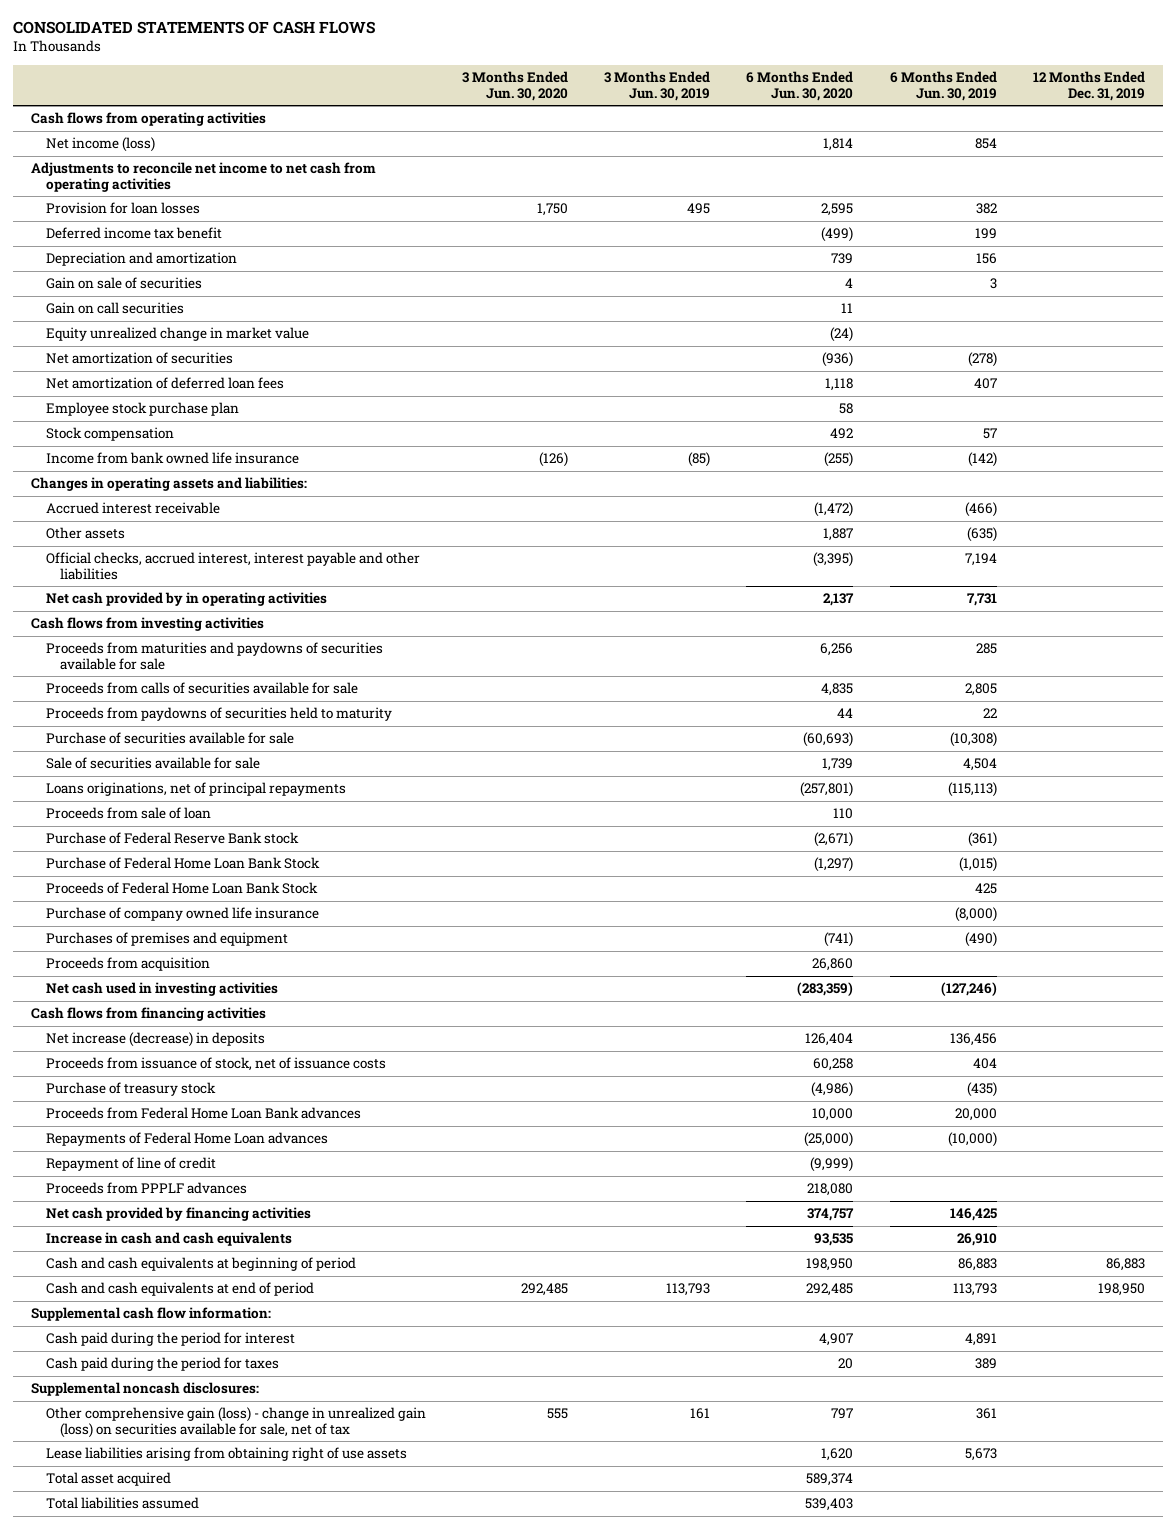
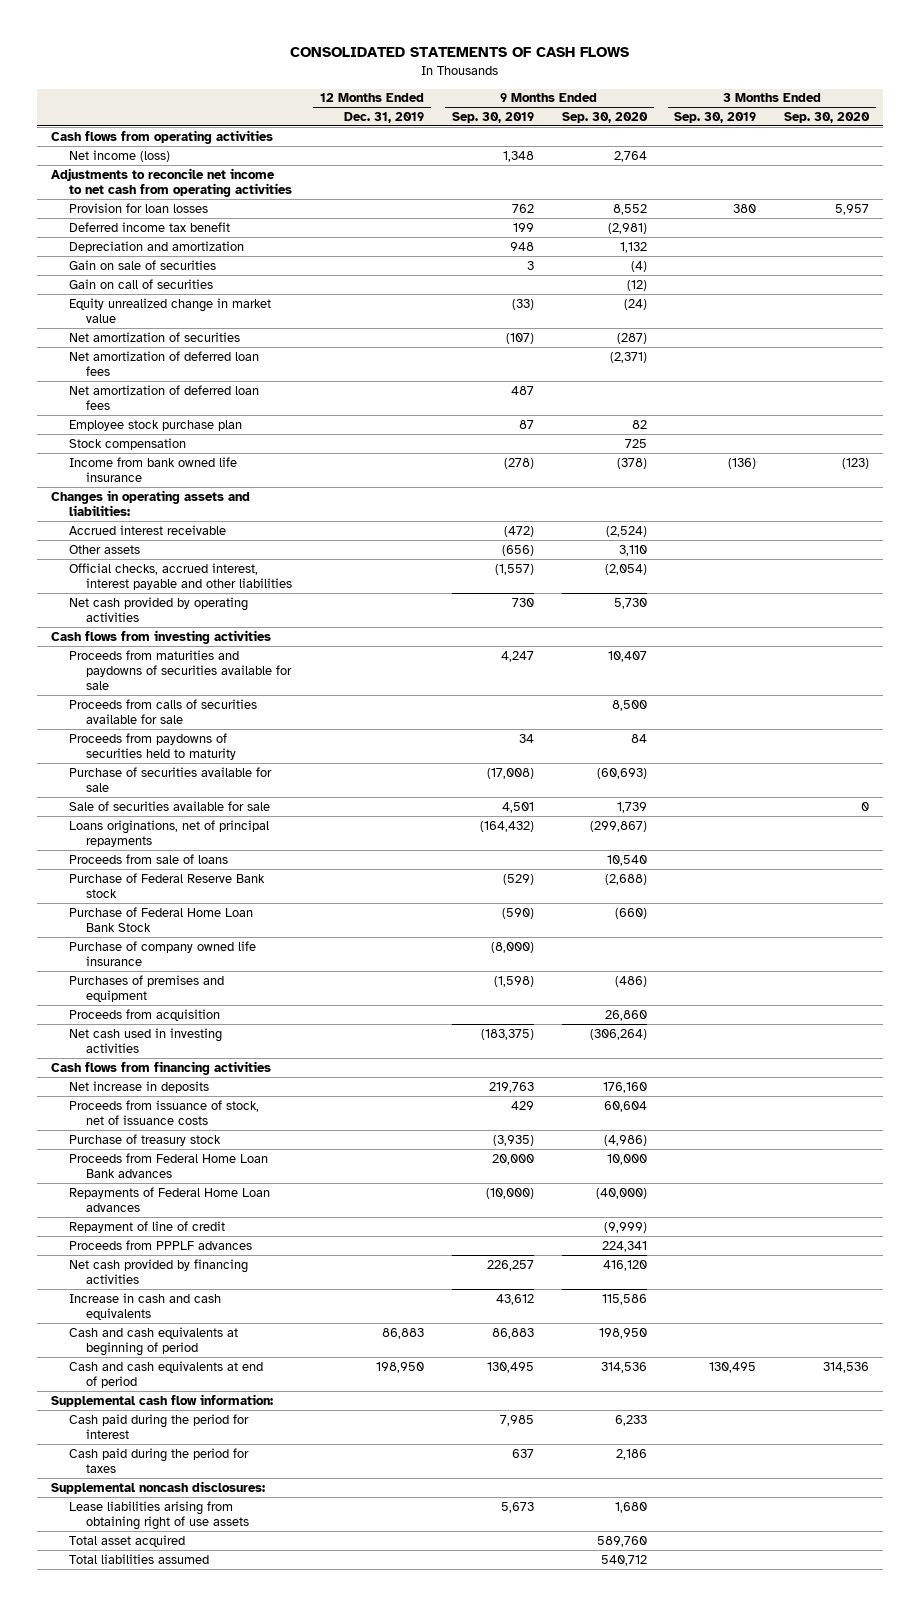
- | 3 Months Ended Jun. 30, 2020 | 3 Months Ended Jun. 30, 2019 | 6 Months Ended Jun. 30, 2020 | 6 Months Ended Jun. 30, 2019 | 12 Months Ended Dec. 31, 2019
+ | 12 Months Ended Dec. 31, 2019 | 9 Months Ended Sep. 30, 2019 | 9 Months Ended Sep. 30, 2020 | 3 Months Ended Sep. 30, 2019 | 3 Months Ended Sep. 30, 2020
- Gain on call securities | | | 11 | |
+ Gain on call of securities | | | (12) | |
+ Net amortization of deferred loan fees | | 487 | | |
- Net cash provided by in operating activities | | | 2,137 | 7,731 |
+ Net cash provided by operating activities | | 730 | 5,730 | |
- Proceeds from sale of loan | | | 110 | |
+ Proceeds from sale of loans | | | 10,540 | |
- Proceeds of Federal Home Loan Bank Stock | | | | 425 |
- Net increase (decrease) in deposits | | | 126,404 | 136,456 |
+ Net increase in deposits | | 219,763 | 176,160 | |
- Other comprehensive gain (loss) - change in unrealized gain (loss) on securities available for sale, net of tax | 555 | 161 | 797 | 361 |

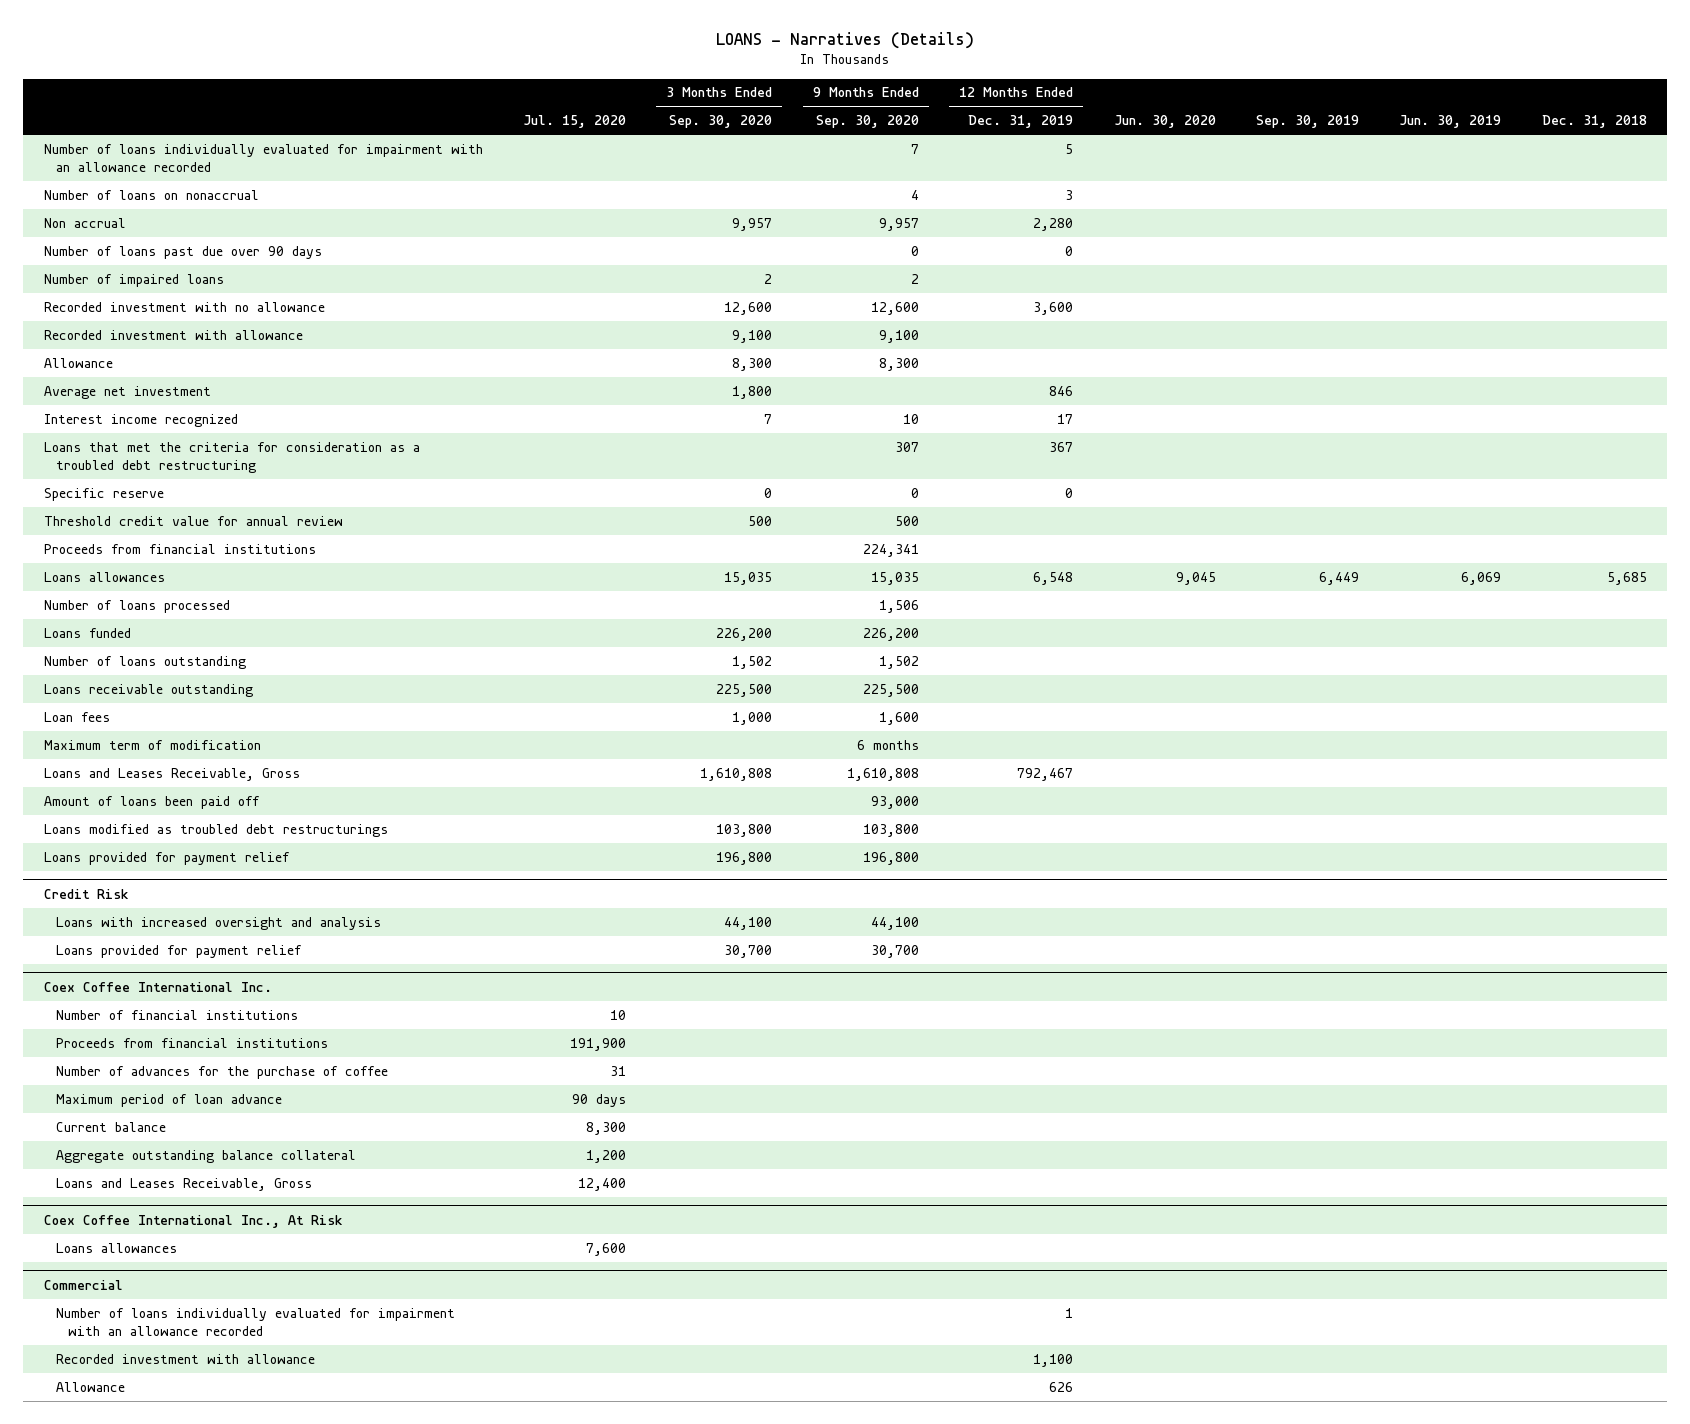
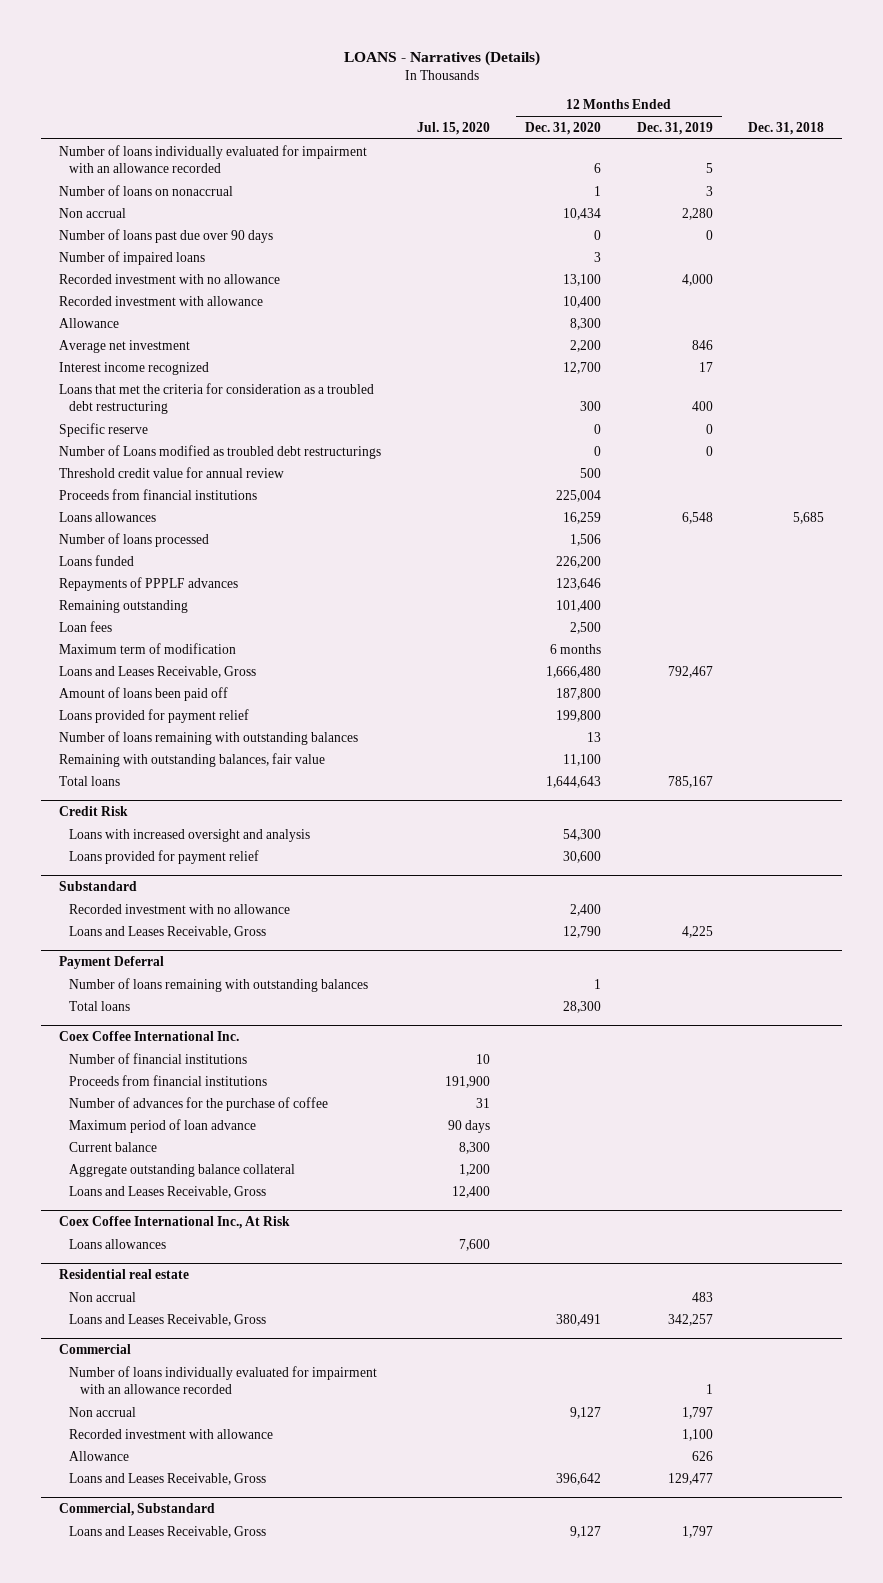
- | Jul. 15, 2020 | 3 Months Ended Sep. 30, 2020 | 9 Months Ended Sep. 30, 2020 | 12 Months Ended Dec. 31, 2019 | Jun. 30, 2020 | Sep. 30, 2019 | Jun. 30, 2019 | Dec. 31, 2018
+ | Jul. 15, 2020 | 12 Months Ended Dec. 31, 2020 | 12 Months Ended Dec. 31, 2019 | Dec. 31, 2018
- Recorded investment with no allowance | | 12,600 | 12,600 | 3,600 | | | |
+ Recorded investment with no allowance | | 13,100 | 4,000 |
- Loans that met the criteria for consideration as a troubled debt restructuring | | | 307 | 367 | | | |
+ Loans that met the criteria for consideration as a troubled debt restructuring | | 300 | 400 |
+ Number of Loans modified as troubled debt restructurings | | 0 | 0 |
- Number of loans outstanding | | 1,502 | 1,502 | | | | |
- Loans receivable outstanding | | 225,500 | 225,500 | | | | |
+ Repayments of PPPLF advances | | 123,646 | |
+ Remaining outstanding | | 101,400 | |
- Loans modified as troubled debt restructurings | | 103,800 | 103,800 | | | | |
+ Number of loans remaining with outstanding balances | | 13 | |
+ Remaining with outstanding balances, fair value | | 11,100 | |
+ Total loans | | 1,644,643 | 785,167 |
+ Substandard
+ Recorded investment with no allowance | | 2,400 | |
+ Loans and Leases Receivable, Gross | | 12,790 | 4,225 |
+ Payment Deferral
+ Number of loans remaining with outstanding balances | | 1 | |
+ Total loans | | 28,300 | |
+ Residential real estate
+ Non accrual | | | 483 |
+ Loans and Leases Receivable, Gross | | 380,491 | 342,257 |
@ Commercial
+ Non accrual | | 9,127 | 1,797 |
+ Loans and Leases Receivable, Gross | | 396,642 | 129,477 |
+ Commercial, Substandard
+ Loans and Leases Receivable, Gross | | 9,127 | 1,797 |

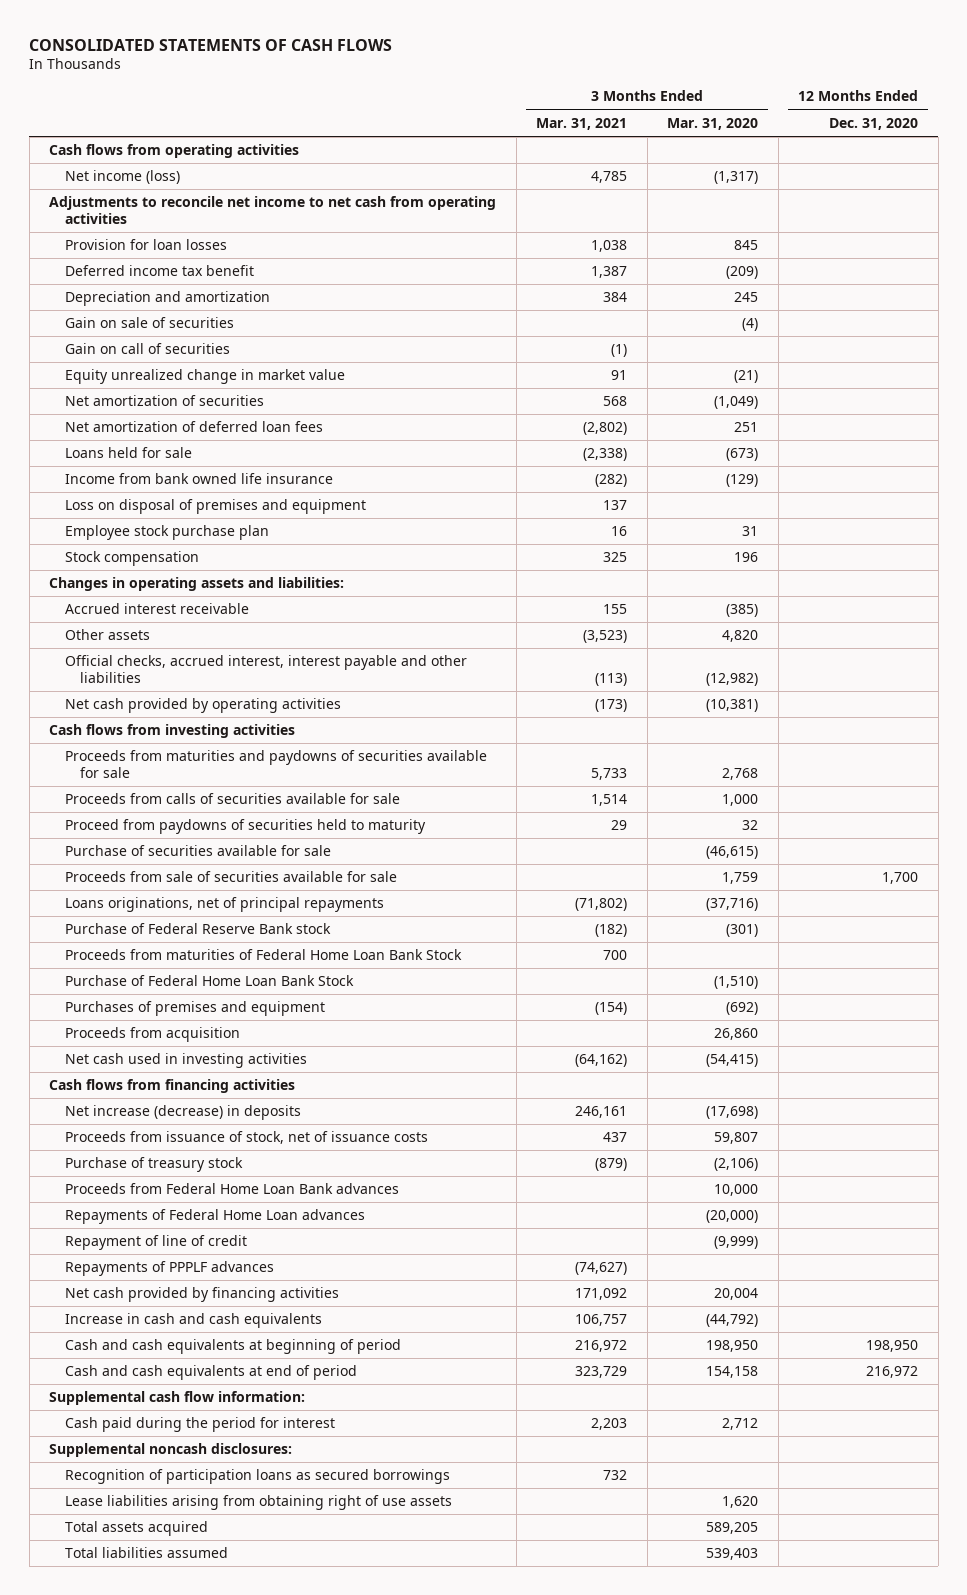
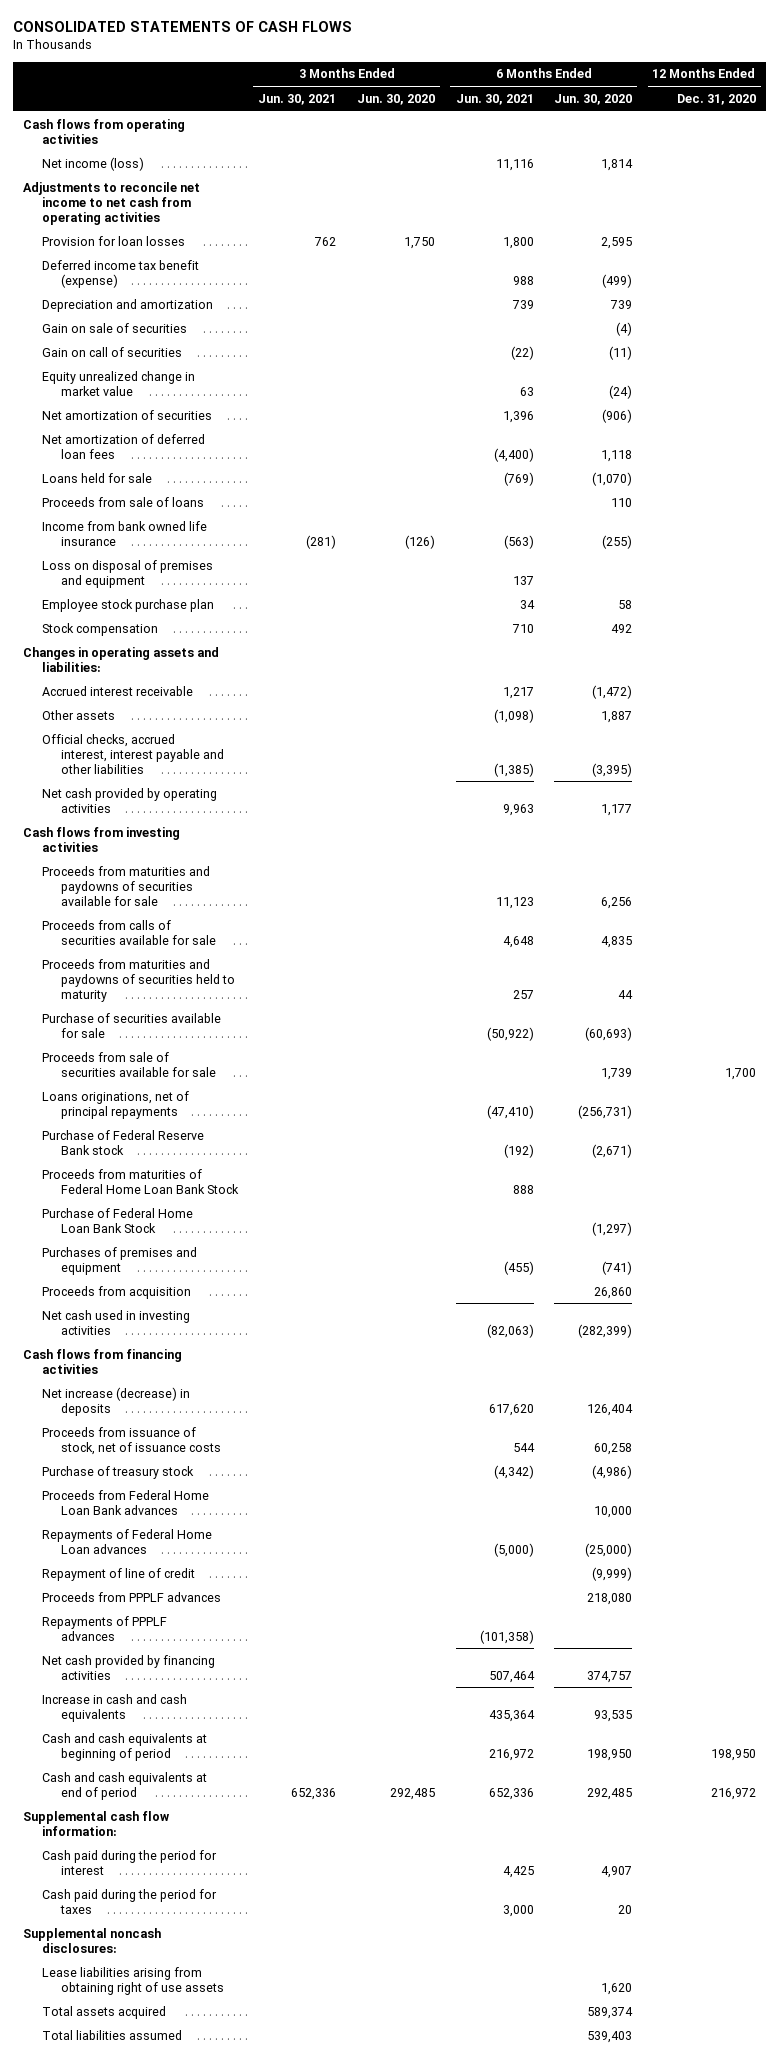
- | 3 Months Ended Mar. 31, 2021 | 3 Months Ended Mar. 31, 2020 | 12 Months Ended Dec. 31, 2020
+ | 3 Months Ended Jun. 30, 2021 | 3 Months Ended Jun. 30, 2020 | 6 Months Ended Jun. 30, 2021 | 6 Months Ended Jun. 30, 2020 | 12 Months Ended Dec. 31, 2020
- Deferred income tax benefit | 1,387 | (209) |
+ Deferred income tax benefit (expense) | | | 988 | (499) |
+ Proceeds from sale of loans | | | | 110 |
- Proceed from paydowns of securities held to maturity | 29 | 32 |
+ Proceeds from maturities and paydowns of securities held to maturity | | | 257 | 44 |
+ Proceeds from PPPLF advances | | | | 218,080 |
+ Cash paid during the period for taxes | | | 3,000 | 20 |
- Recognition of participation loans as secured borrowings | 732 | |

